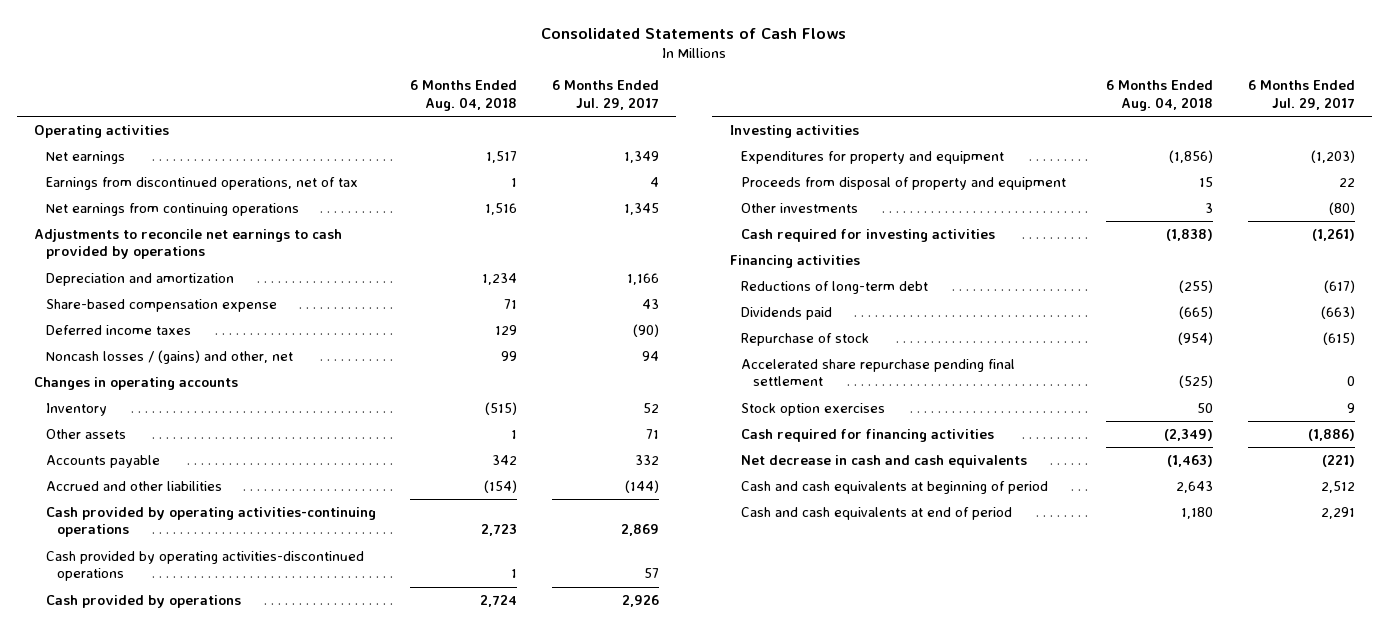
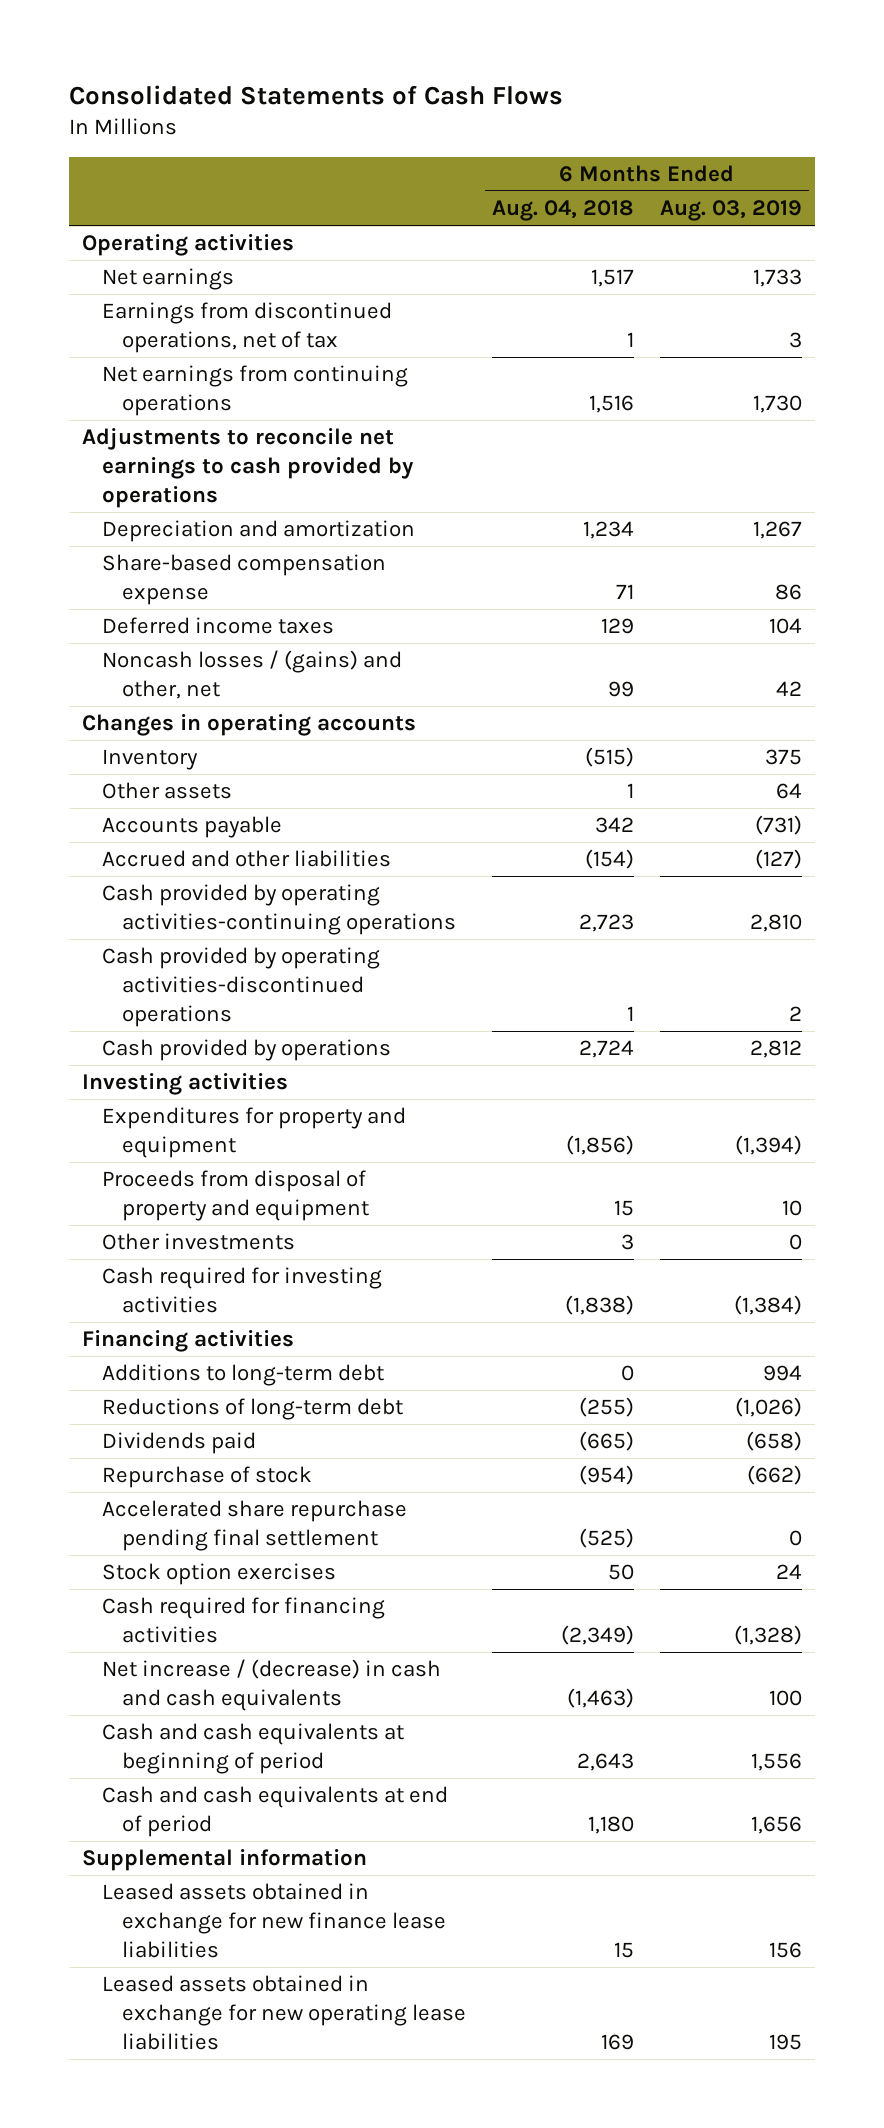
- | 6 Months Ended Aug. 04, 2018 | 6 Months Ended Jul. 29, 2017
+ | 6 Months Ended Aug. 04, 2018 | 6 Months Ended Aug. 03, 2019
+ Additions to long-term debt | 0 | 994
- Net decrease in cash and cash equivalents | (1,463) | (221)
+ Net increase / (decrease) in cash and cash equivalents | (1,463) | 100
+ Supplemental information
+ Leased assets obtained in exchange for new finance lease liabilities | 15 | 156
+ Leased assets obtained in exchange for new operating lease liabilities | 169 | 195

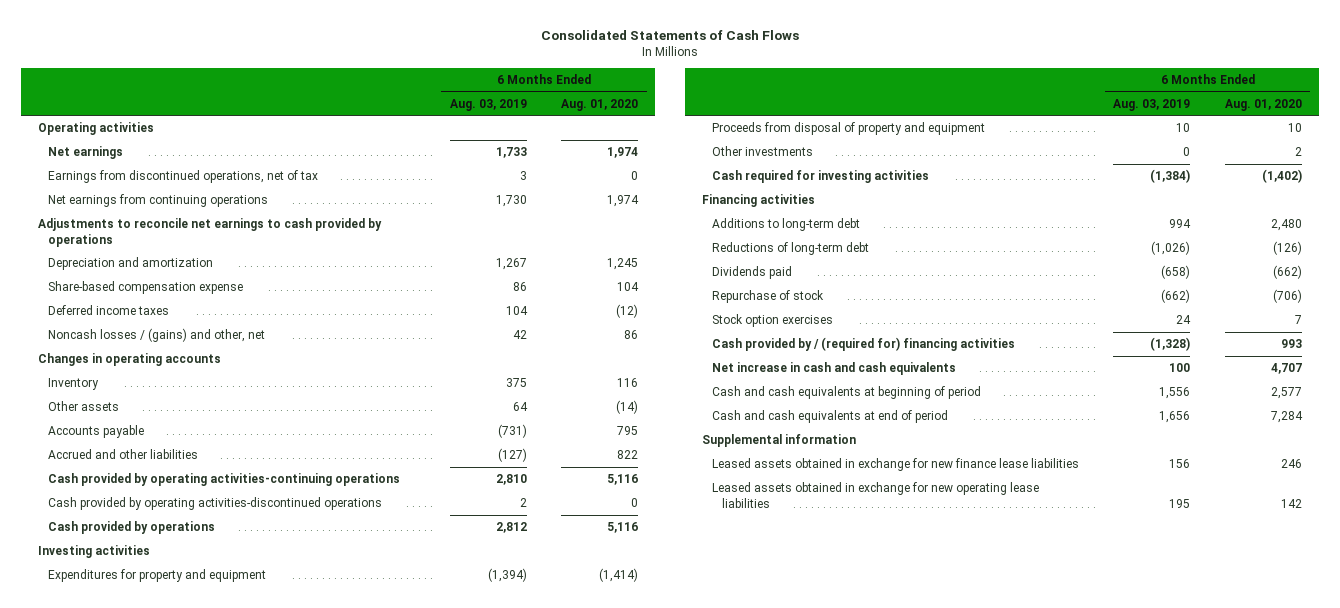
- | 6 Months Ended Aug. 04, 2018 | 6 Months Ended Aug. 03, 2019
+ | 6 Months Ended Aug. 03, 2019 | 6 Months Ended Aug. 01, 2020
- Accelerated share repurchase pending final settlement | (525) | 0
- Cash required for financing activities | (2,349) | (1,328)
- Net increase / (decrease) in cash and cash equivalents | (1,463) | 100
+ Cash provided by / (required for) financing activities | (1,328) | 993
+ Net increase in cash and cash equivalents | 100 | 4,707

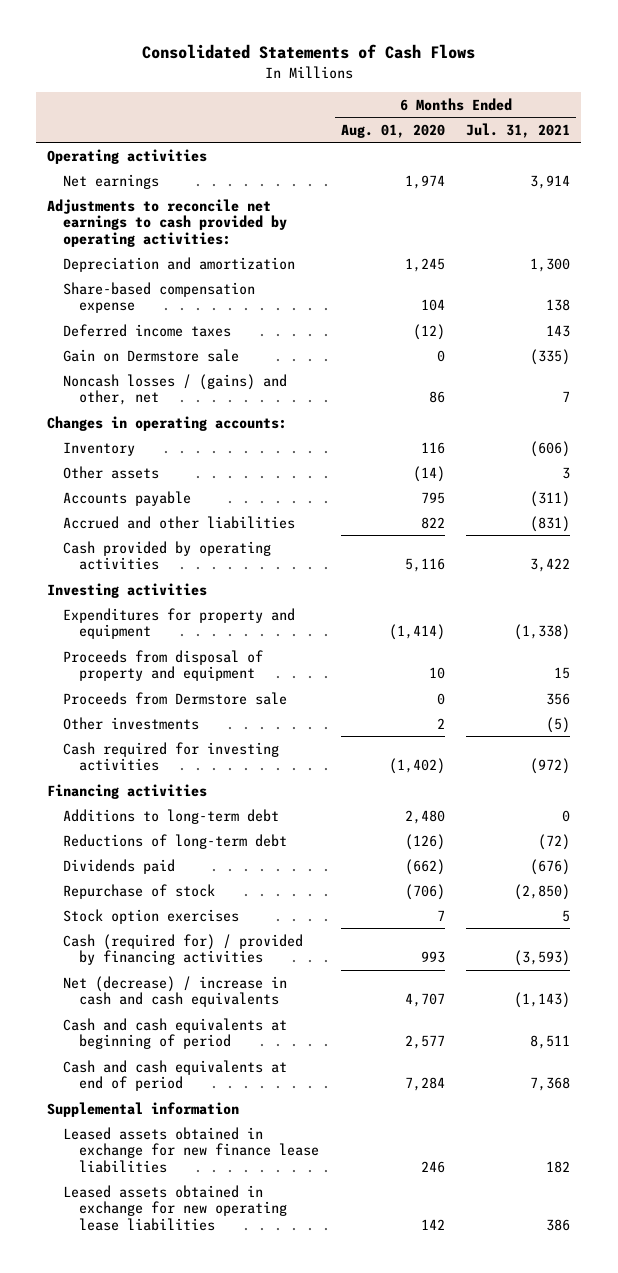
- | 6 Months Ended Aug. 03, 2019 | 6 Months Ended Aug. 01, 2020
+ | 6 Months Ended Aug. 01, 2020 | 6 Months Ended Jul. 31, 2021
- Earnings from discontinued operations, net of tax | 3 | 0
- Net earnings from continuing operations | 1,730 | 1,974
- Adjustments to reconcile net earnings to cash provided by operations
+ Adjustments to reconcile net earnings to cash provided by operating activities:
+ Gain on Dermstore sale | 0 | (335)
- Changes in operating accounts
+ Changes in operating accounts:
- Cash provided by operating activities-continuing operations | 2,810 | 5,116
- Cash provided by operating activities-discontinued operations | 2 | 0
- Cash provided by operations | 2,812 | 5,116
+ Cash provided by operating activities | 5,116 | 3,422
+ Proceeds from Dermstore sale | 0 | 356
- Cash provided by / (required for) financing activities | (1,328) | 993
- Net increase in cash and cash equivalents | 100 | 4,707
+ Cash (required for) / provided by financing activities | 993 | (3,593)
+ Net (decrease) / increase in cash and cash equivalents | 4,707 | (1,143)

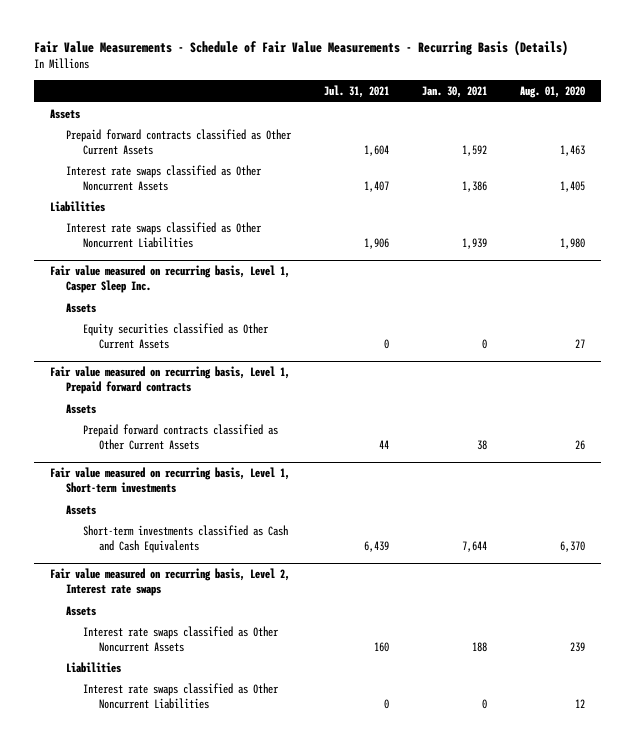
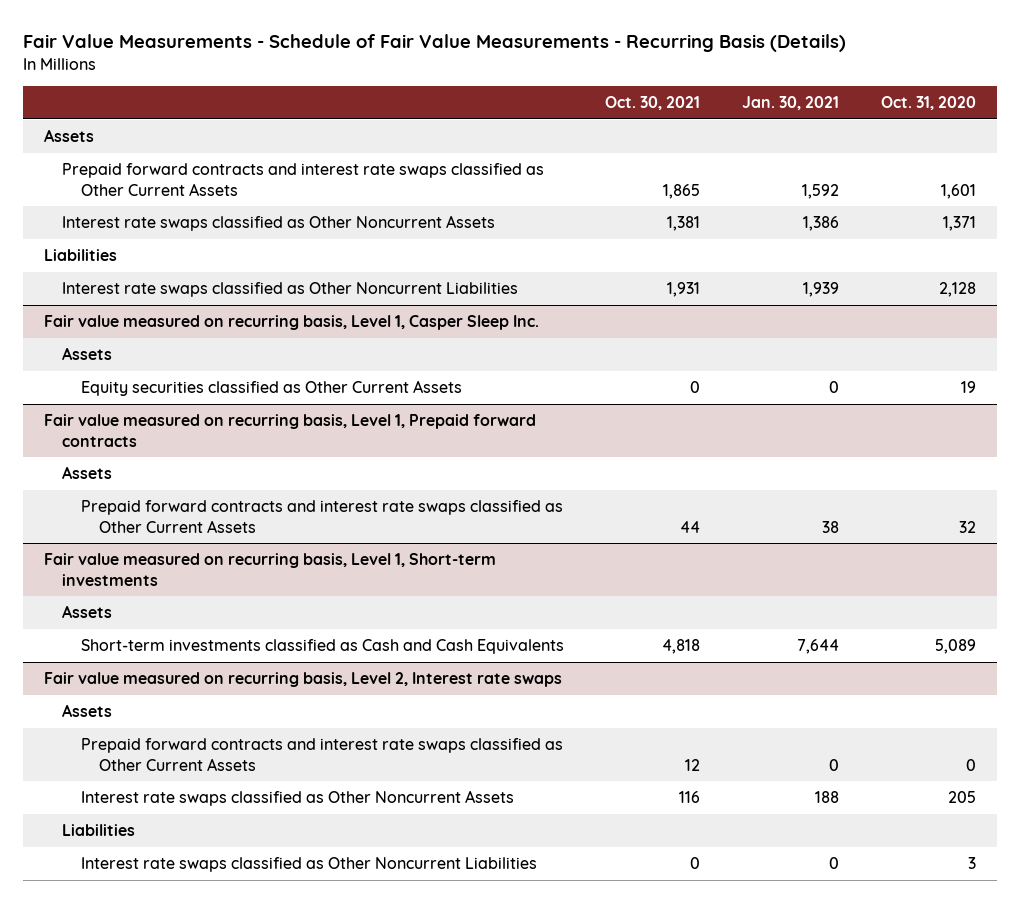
- | Jul. 31, 2021 | Jan. 30, 2021 | Aug. 01, 2020
+ | Oct. 30, 2021 | Jan. 30, 2021 | Oct. 31, 2020
- Prepaid forward contracts classified as Other Current Assets | 1,604 | 1,592 | 1,463
+ Prepaid forward contracts and interest rate swaps classified as Other Current Assets | 1,865 | 1,592 | 1,601
@ Fair value measured on recurring basis, Level 1, Prepaid forward contracts
- Prepaid forward contracts classified as Other Current Assets | 44 | 38 | 26
+ Prepaid forward contracts and interest rate swaps classified as Other Current Assets | 44 | 38 | 32
@ Fair value measured on recurring basis, Level 2, Interest rate swaps
+ Prepaid forward contracts and interest rate swaps classified as Other Current Assets | 12 | 0 | 0

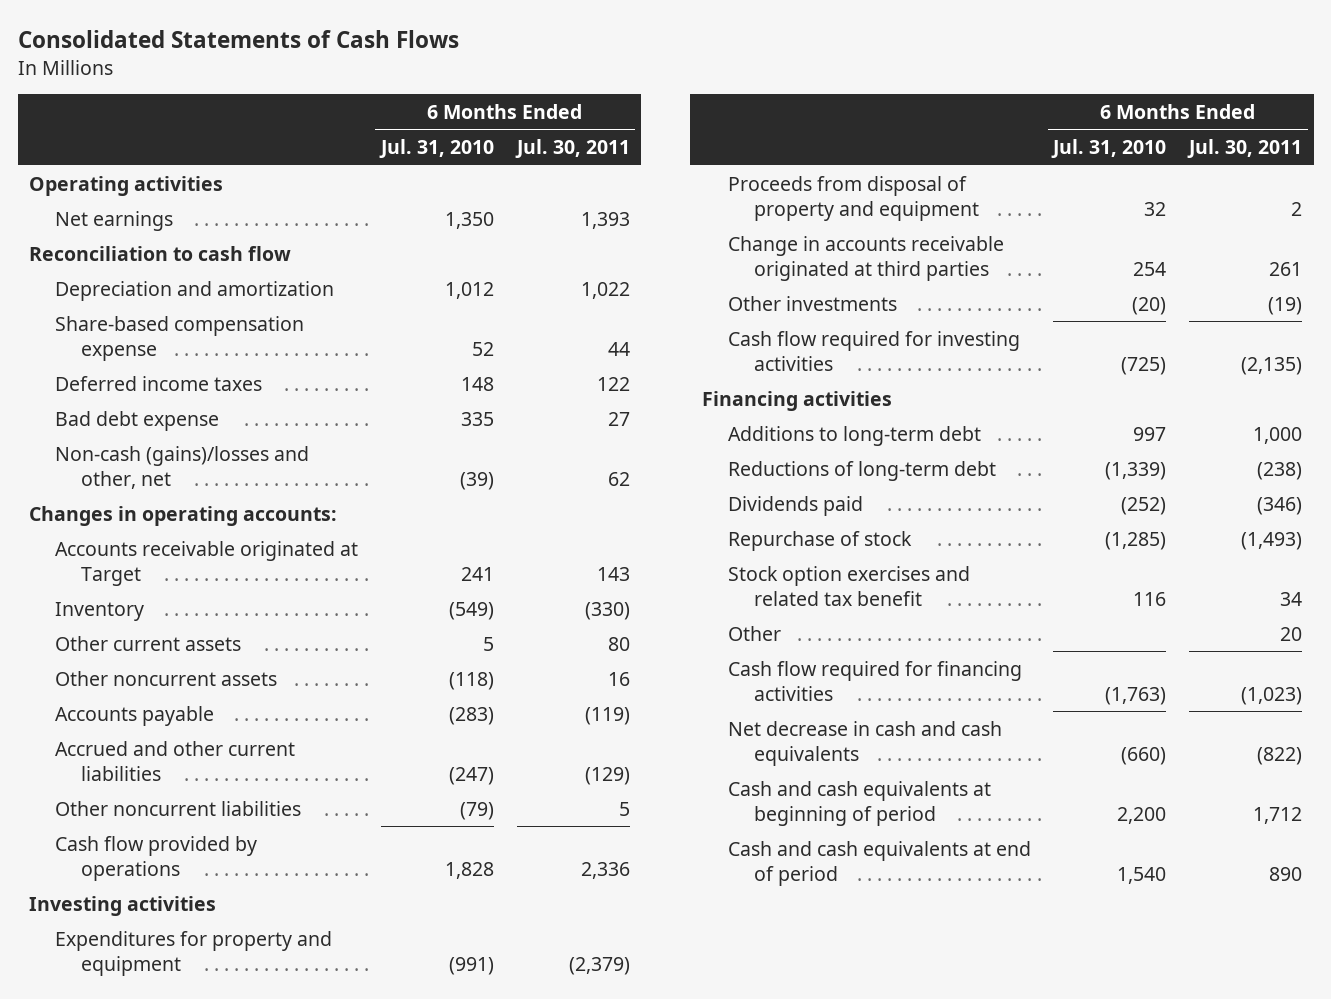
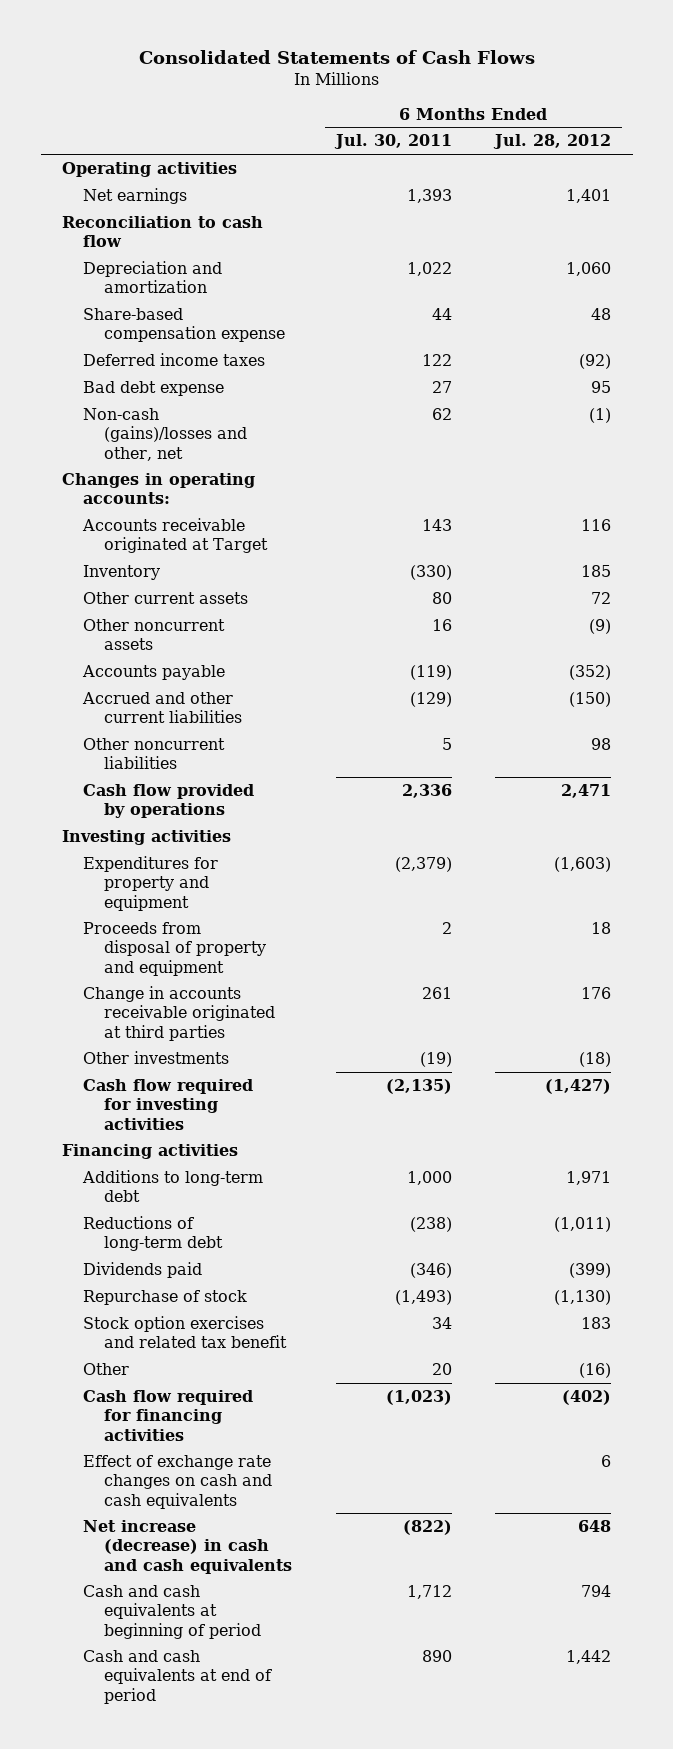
- | 6 Months Ended Jul. 31, 2010 | 6 Months Ended Jul. 30, 2011
+ | 6 Months Ended Jul. 30, 2011 | 6 Months Ended Jul. 28, 2012
- Net decrease in cash and cash equivalents | (660) | (822)
+ Effect of exchange rate changes on cash and cash equivalents | | 6
+ Net increase (decrease) in cash and cash equivalents | (822) | 648

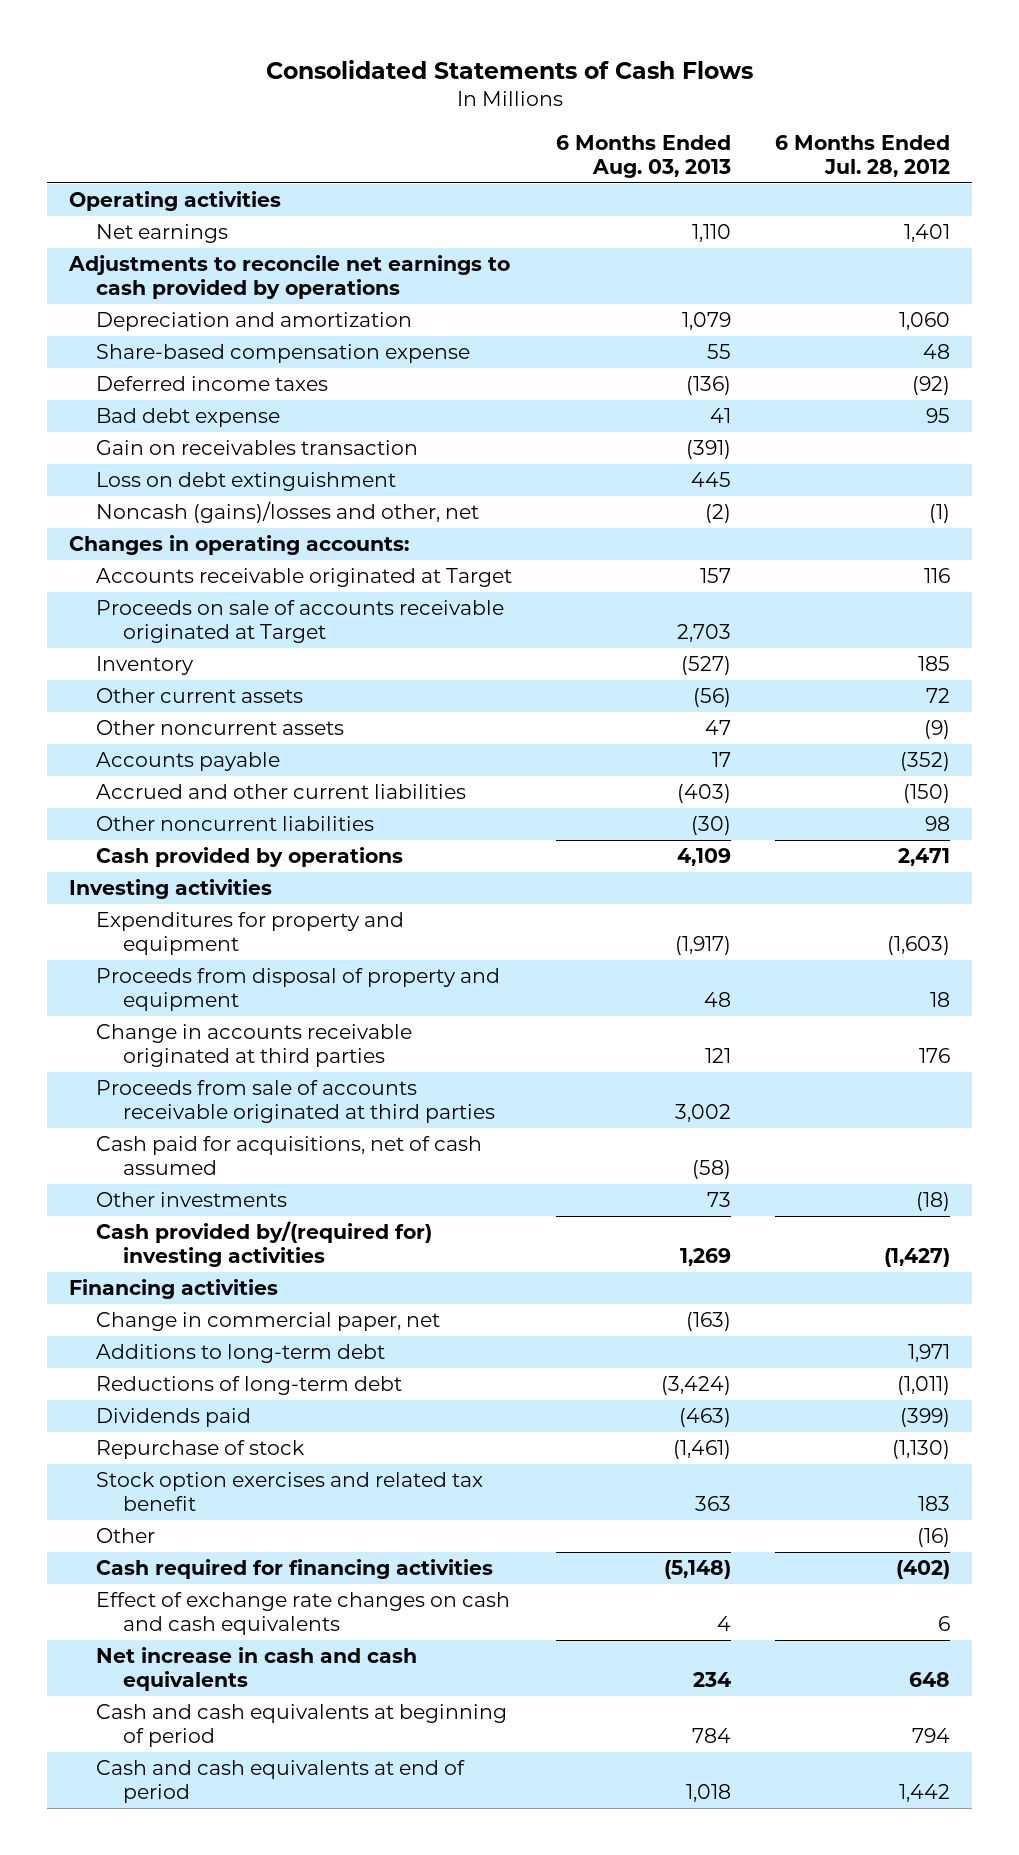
- | 6 Months Ended Jul. 30, 2011 | 6 Months Ended Jul. 28, 2012
+ | 6 Months Ended Aug. 03, 2013 | 6 Months Ended Jul. 28, 2012
- Reconciliation to cash flow
+ Adjustments to reconcile net earnings to cash provided by operations
- Non-cash (gains)/losses and other, net | 62 | (1)
+ Gain on receivables transaction | (391) |
+ Loss on debt extinguishment | 445 |
+ Noncash (gains)/losses and other, net | (2) | (1)
+ Proceeds on sale of accounts receivable originated at Target | 2,703 |
- Cash flow provided by operations | 2,336 | 2,471
+ Cash provided by operations | 4,109 | 2,471
+ Proceeds from sale of accounts receivable originated at third parties | 3,002 |
+ Cash paid for acquisitions, net of cash assumed | (58) |
- Cash flow required for investing activities | (2,135) | (1,427)
+ Cash provided by/(required for) investing activities | 1,269 | (1,427)
+ Change in commercial paper, net | (163) |
- Cash flow required for financing activities | (1,023) | (402)
+ Cash required for financing activities | (5,148) | (402)
- Net increase (decrease) in cash and cash equivalents | (822) | 648
+ Net increase in cash and cash equivalents | 234 | 648

